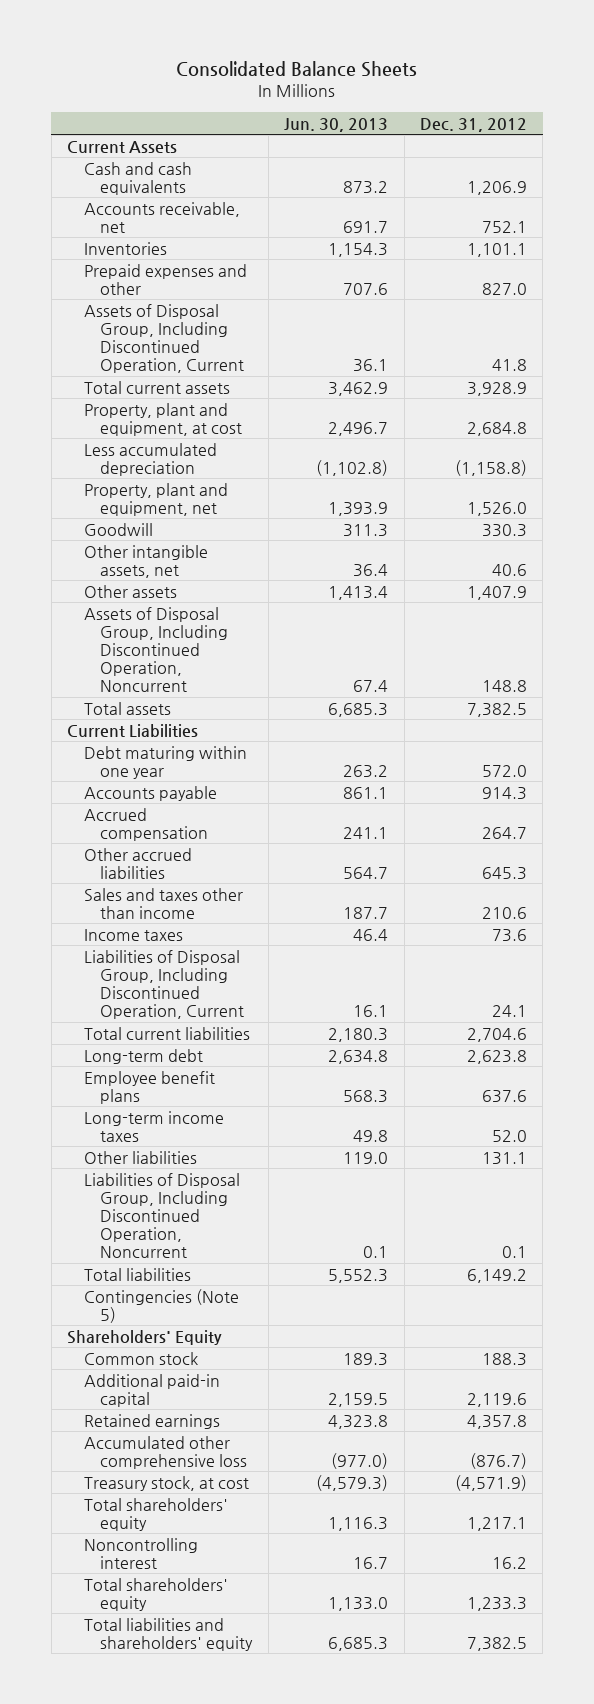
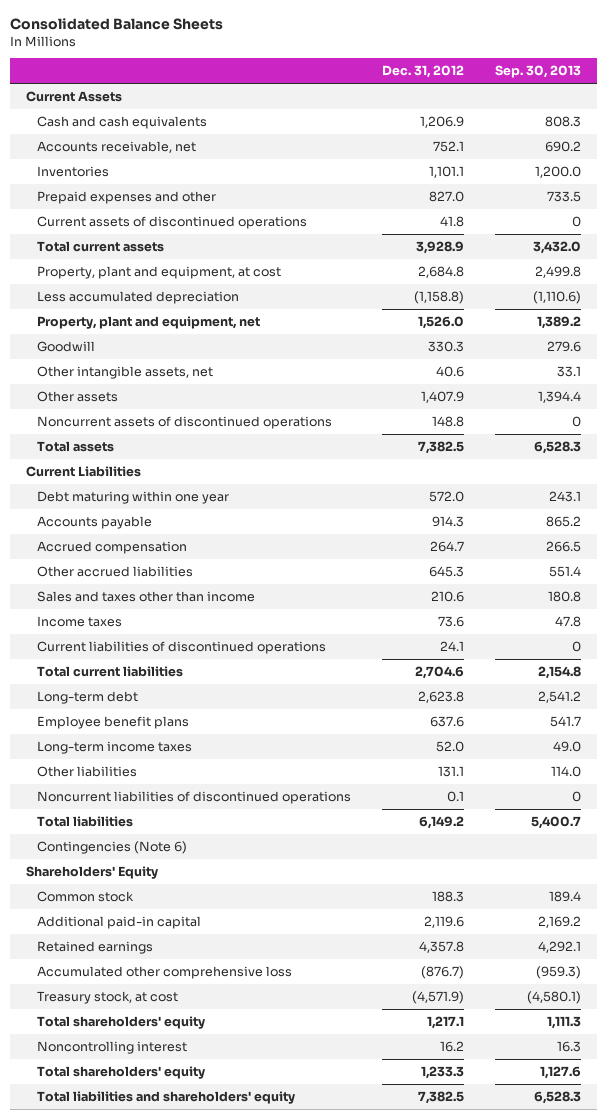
- | Jun. 30, 2013 | Dec. 31, 2012
+ | Dec. 31, 2012 | Sep. 30, 2013
- Assets of Disposal Group, Including Discontinued Operation, Current | 36.1 | 41.8
+ Current assets of discontinued operations | 41.8 | 0
- Assets of Disposal Group, Including Discontinued Operation, Noncurrent | 67.4 | 148.8
+ Noncurrent assets of discontinued operations | 148.8 | 0
- Liabilities of Disposal Group, Including Discontinued Operation, Current | 16.1 | 24.1
+ Current liabilities of discontinued operations | 24.1 | 0
- Liabilities of Disposal Group, Including Discontinued Operation, Noncurrent | 0.1 | 0.1
+ Noncurrent liabilities of discontinued operations | 0.1 | 0
- Contingencies (Note 5)
+ Contingencies (Note 6)

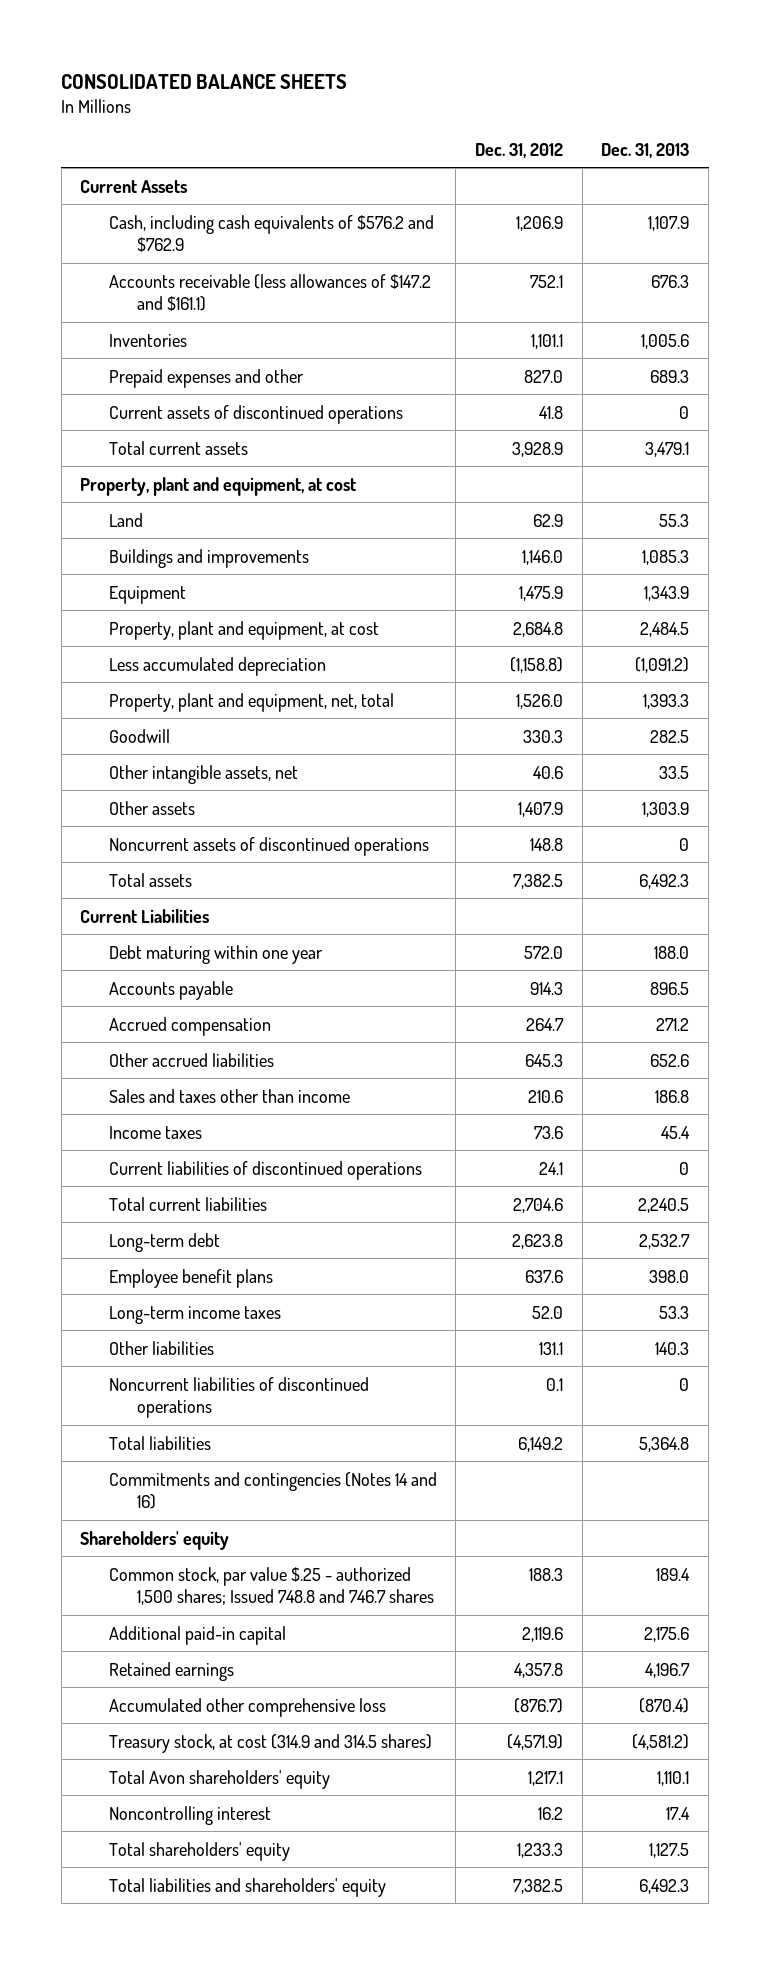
- Consolidated Balance Sheets
+ CONSOLIDATED BALANCE SHEETS
- | Dec. 31, 2012 | Sep. 30, 2013
+ | Dec. 31, 2012 | Dec. 31, 2013
- Cash and cash equivalents | 1,206.9 | 808.3
- Accounts receivable, net | 752.1 | 690.2
+ Cash, including cash equivalents of $576.2 and $762.9 | 1,206.9 | 1,107.9
+ Accounts receivable (less allowances of $147.2 and $161.1) | 752.1 | 676.3
+ Property, plant and equipment, at cost
+ Land | 62.9 | 55.3
+ Buildings and improvements | 1,146.0 | 1,085.3
+ Equipment | 1,475.9 | 1,343.9
- Property, plant and equipment, net | 1,526.0 | 1,389.2
+ Property, plant and equipment, net, total | 1,526.0 | 1,393.3
- Contingencies (Note 6)
- Shareholders' Equity
- Common stock | 188.3 | 189.4
+ Commitments and contingencies (Notes 14 and 16)
+ Shareholders' equity
+ Common stock, par value $.25 - authorized 1,500 shares; Issued 748.8 and 746.7 shares | 188.3 | 189.4
- Treasury stock, at cost | (4,571.9) | (4,580.1)
- Total shareholders' equity | 1,217.1 | 1,111.3
+ Treasury stock, at cost (314.9 and 314.5 shares) | (4,571.9) | (4,581.2)
+ Total Avon shareholders' equity | 1,217.1 | 1,110.1

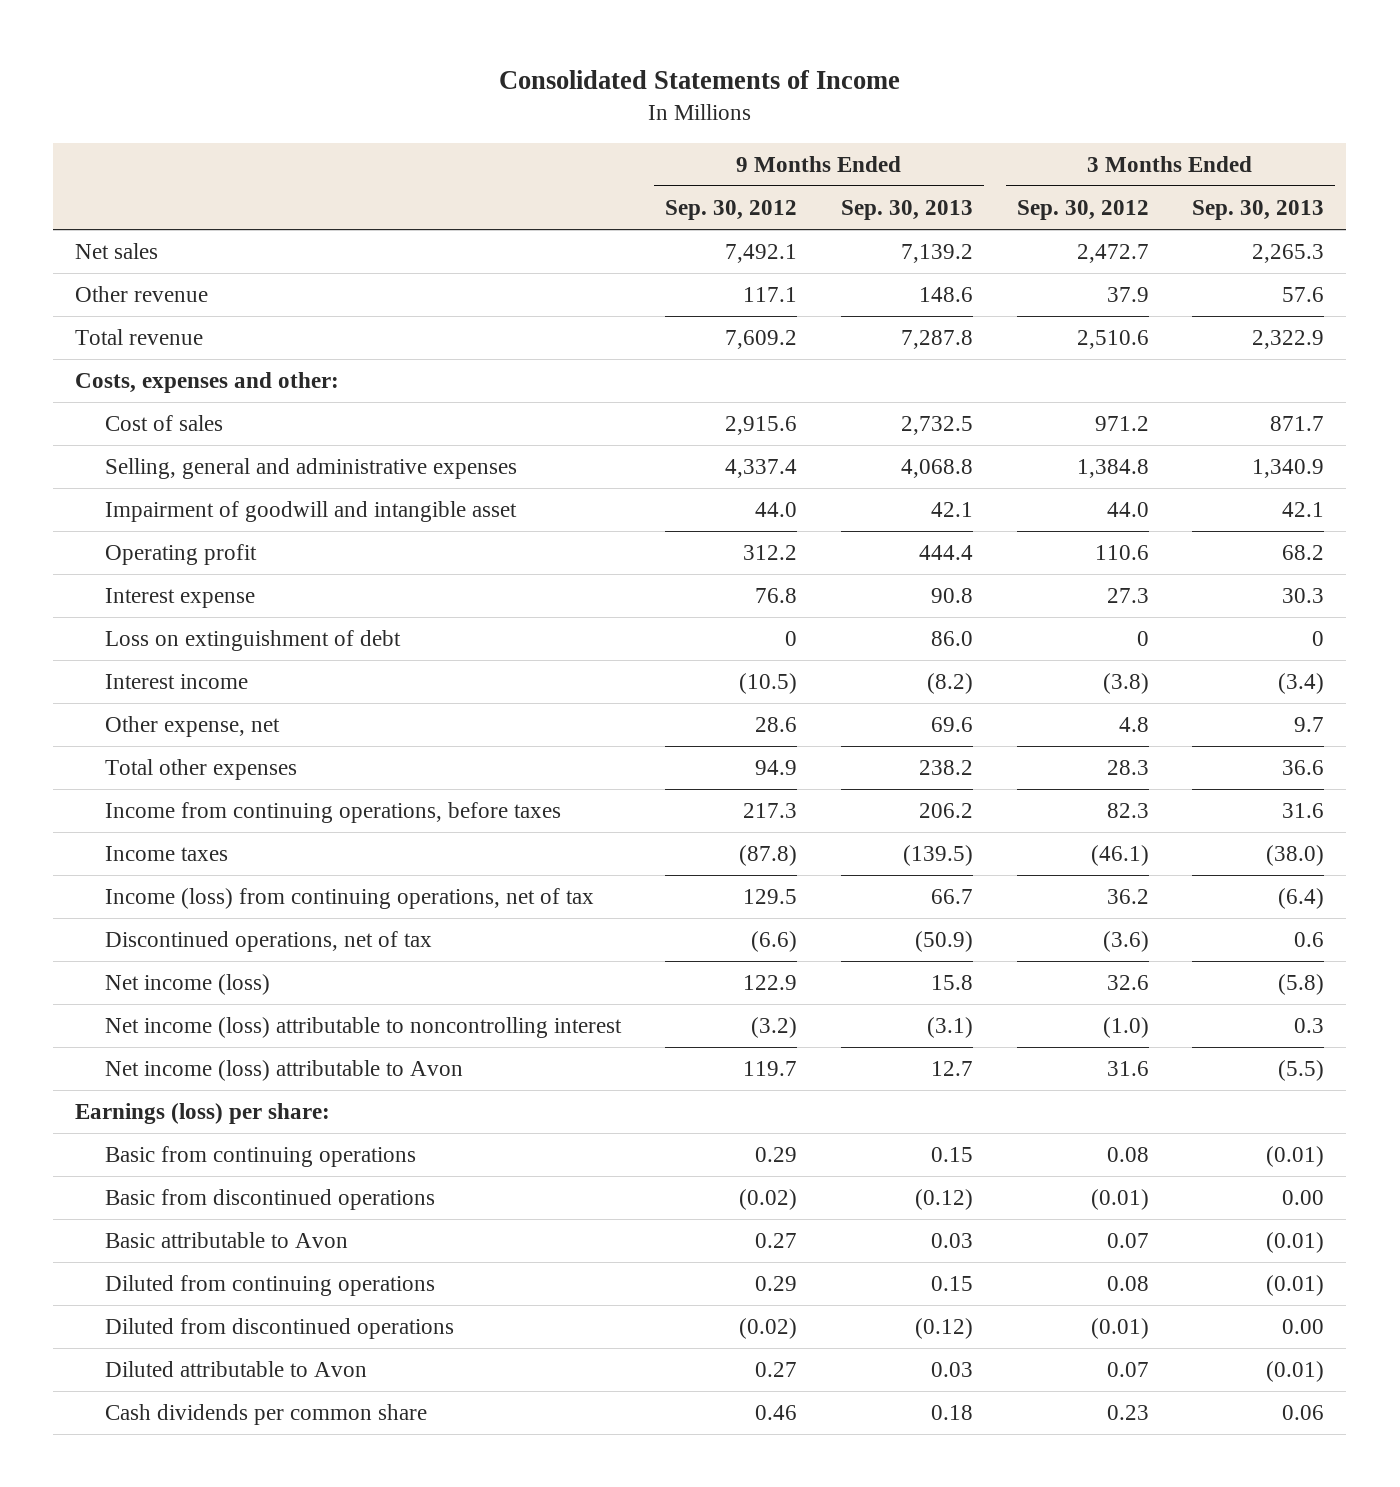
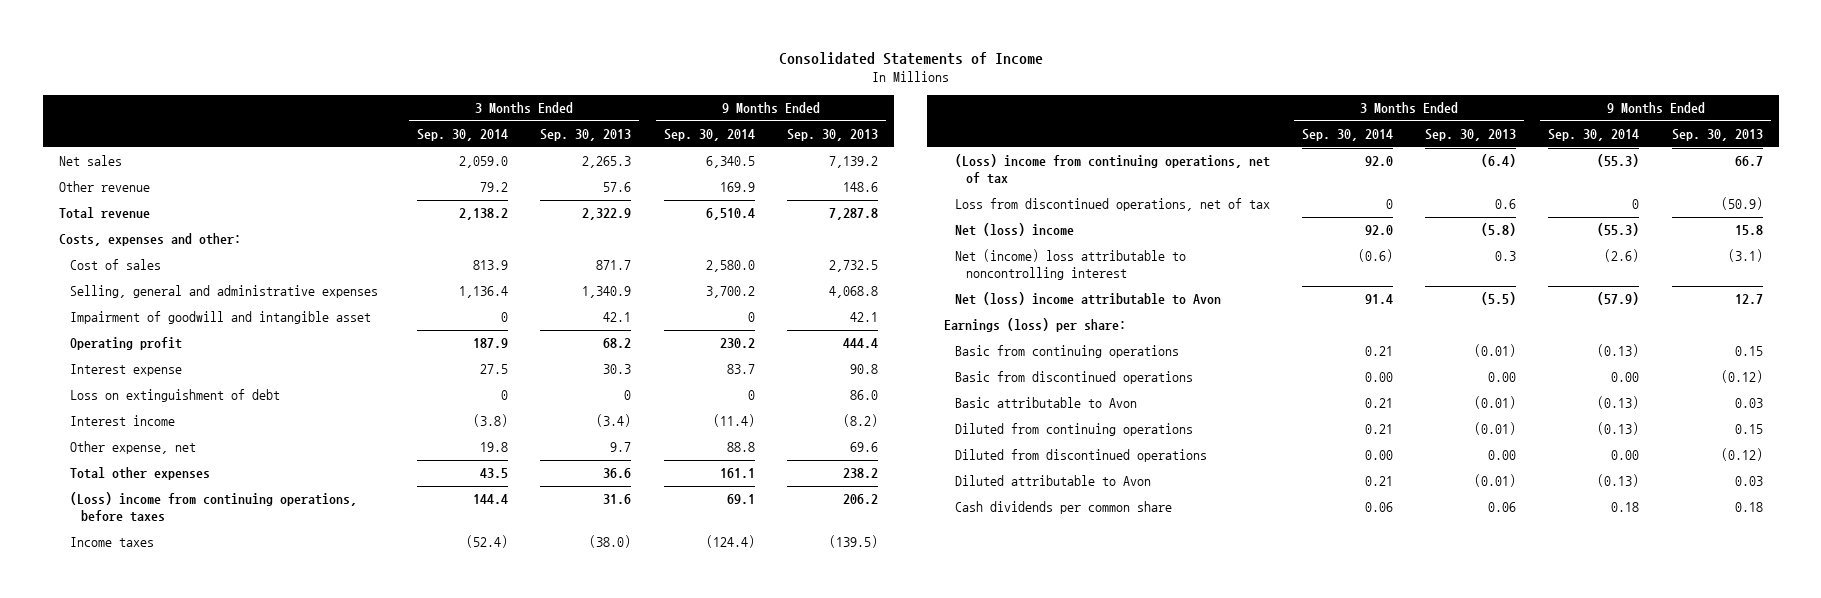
- | 9 Months Ended Sep. 30, 2012 | 9 Months Ended Sep. 30, 2013 | 3 Months Ended Sep. 30, 2012 | 3 Months Ended Sep. 30, 2013
+ | 3 Months Ended Sep. 30, 2014 | 3 Months Ended Sep. 30, 2013 | 9 Months Ended Sep. 30, 2014 | 9 Months Ended Sep. 30, 2013
- Income from continuing operations, before taxes | 217.3 | 206.2 | 82.3 | 31.6
+ (Loss) income from continuing operations, before taxes | 144.4 | 31.6 | 69.1 | 206.2
- Income (loss) from continuing operations, net of tax | 129.5 | 66.7 | 36.2 | (6.4)
- Discontinued operations, net of tax | (6.6) | (50.9) | (3.6) | 0.6
- Net income (loss) | 122.9 | 15.8 | 32.6 | (5.8)
- Net income (loss) attributable to noncontrolling interest | (3.2) | (3.1) | (1.0) | 0.3
- Net income (loss) attributable to Avon | 119.7 | 12.7 | 31.6 | (5.5)
+ (Loss) income from continuing operations, net of tax | 92.0 | (6.4) | (55.3) | 66.7
+ Loss from discontinued operations, net of tax | 0 | 0.6 | 0 | (50.9)
+ Net (loss) income | 92.0 | (5.8) | (55.3) | 15.8
+ Net (income) loss attributable to noncontrolling interest | (0.6) | 0.3 | (2.6) | (3.1)
+ Net (loss) income attributable to Avon | 91.4 | (5.5) | (57.9) | 12.7

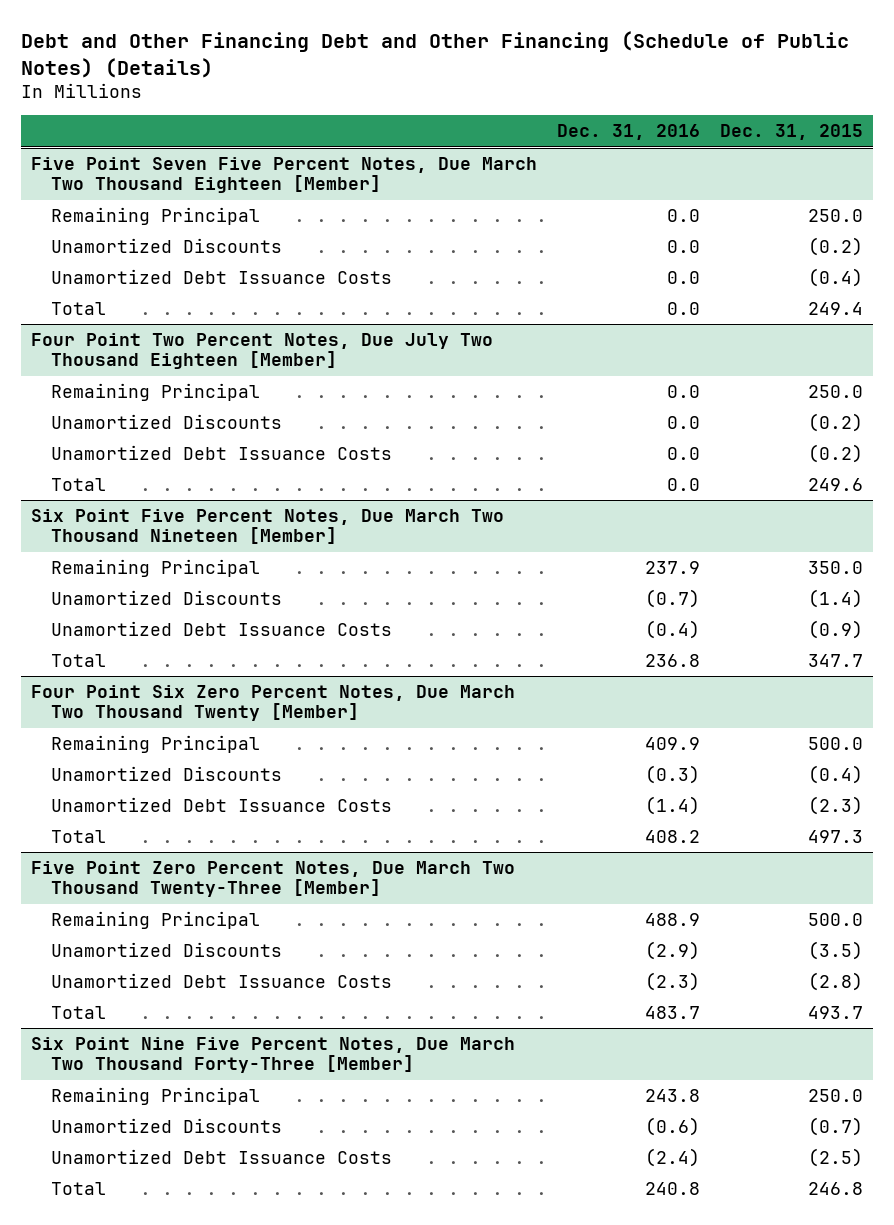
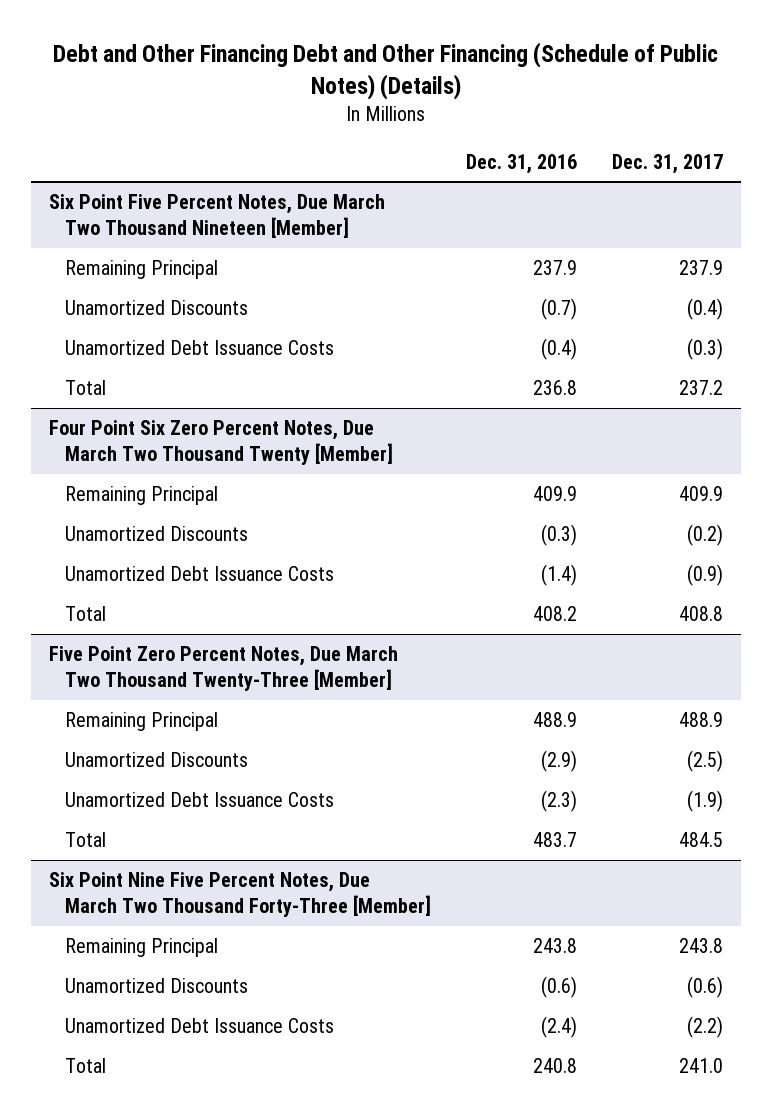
- | Dec. 31, 2016 | Dec. 31, 2015
+ | Dec. 31, 2016 | Dec. 31, 2017
- Five Point Seven Five Percent Notes, Due March Two Thousand Eighteen [Member]
- Remaining Principal | 0.0 | 250.0
- Unamortized Discounts | 0.0 | (0.2)
- Unamortized Debt Issuance Costs | 0.0 | (0.4)
- Total | 0.0 | 249.4
- Four Point Two Percent Notes, Due July Two Thousand Eighteen [Member]
- Remaining Principal | 0.0 | 250.0
- Unamortized Discounts | 0.0 | (0.2)
- Unamortized Debt Issuance Costs | 0.0 | (0.2)
- Total | 0.0 | 249.6

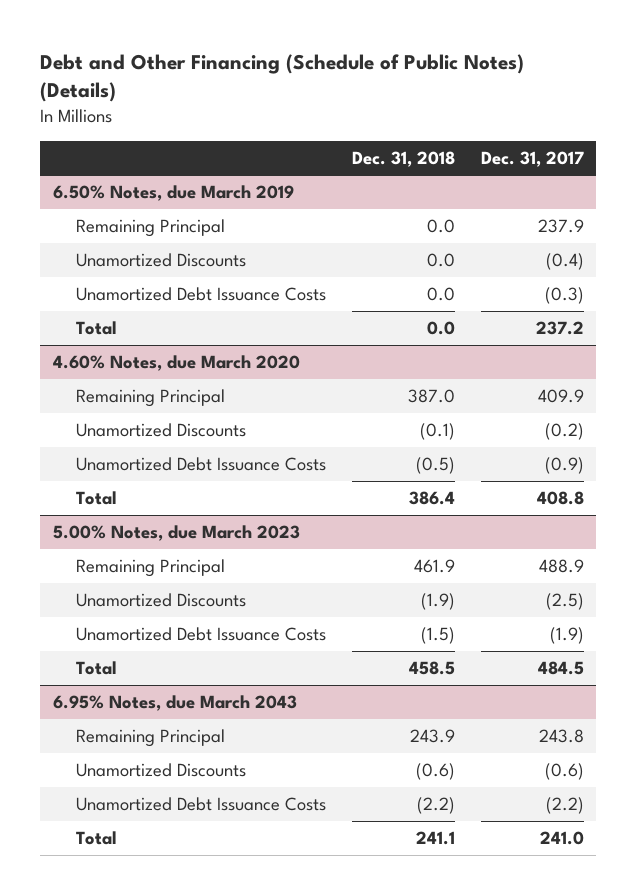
- Debt and Other Financing Debt and Other Financing (Schedule of Public Notes) (Details)
+ Debt and Other Financing (Schedule of Public Notes) (Details)
- | Dec. 31, 2016 | Dec. 31, 2017
+ | Dec. 31, 2018 | Dec. 31, 2017
- Six Point Five Percent Notes, Due March Two Thousand Nineteen [Member]
+ 6.50% Notes, due March 2019
- Four Point Six Zero Percent Notes, Due March Two Thousand Twenty [Member]
+ 4.60% Notes, due March 2020
- Five Point Zero Percent Notes, Due March Two Thousand Twenty-Three [Member]
+ 5.00% Notes, due March 2023
- Six Point Nine Five Percent Notes, Due March Two Thousand Forty-Three [Member]
+ 6.95% Notes, due March 2043

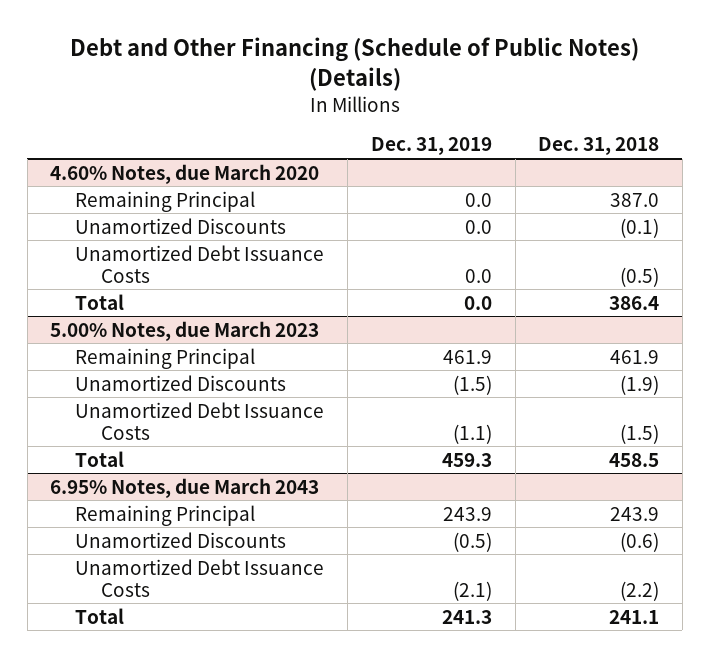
- | Dec. 31, 2018 | Dec. 31, 2017
+ | Dec. 31, 2019 | Dec. 31, 2018
- 6.50% Notes, due March 2019
- Remaining Principal | 0.0 | 237.9
- Unamortized Discounts | 0.0 | (0.4)
- Unamortized Debt Issuance Costs | 0.0 | (0.3)
- Total | 0.0 | 237.2

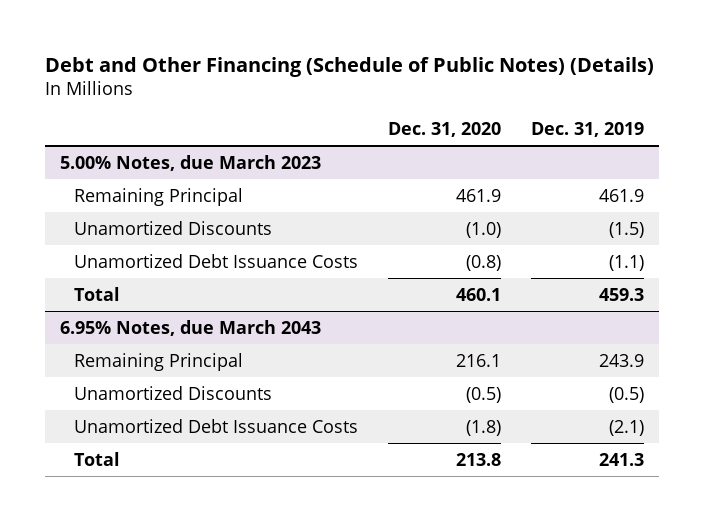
- | Dec. 31, 2019 | Dec. 31, 2018
+ | Dec. 31, 2020 | Dec. 31, 2019
- 4.60% Notes, due March 2020
- Remaining Principal | 0.0 | 387.0
- Unamortized Discounts | 0.0 | (0.1)
- Unamortized Debt Issuance Costs | 0.0 | (0.5)
- Total | 0.0 | 386.4

